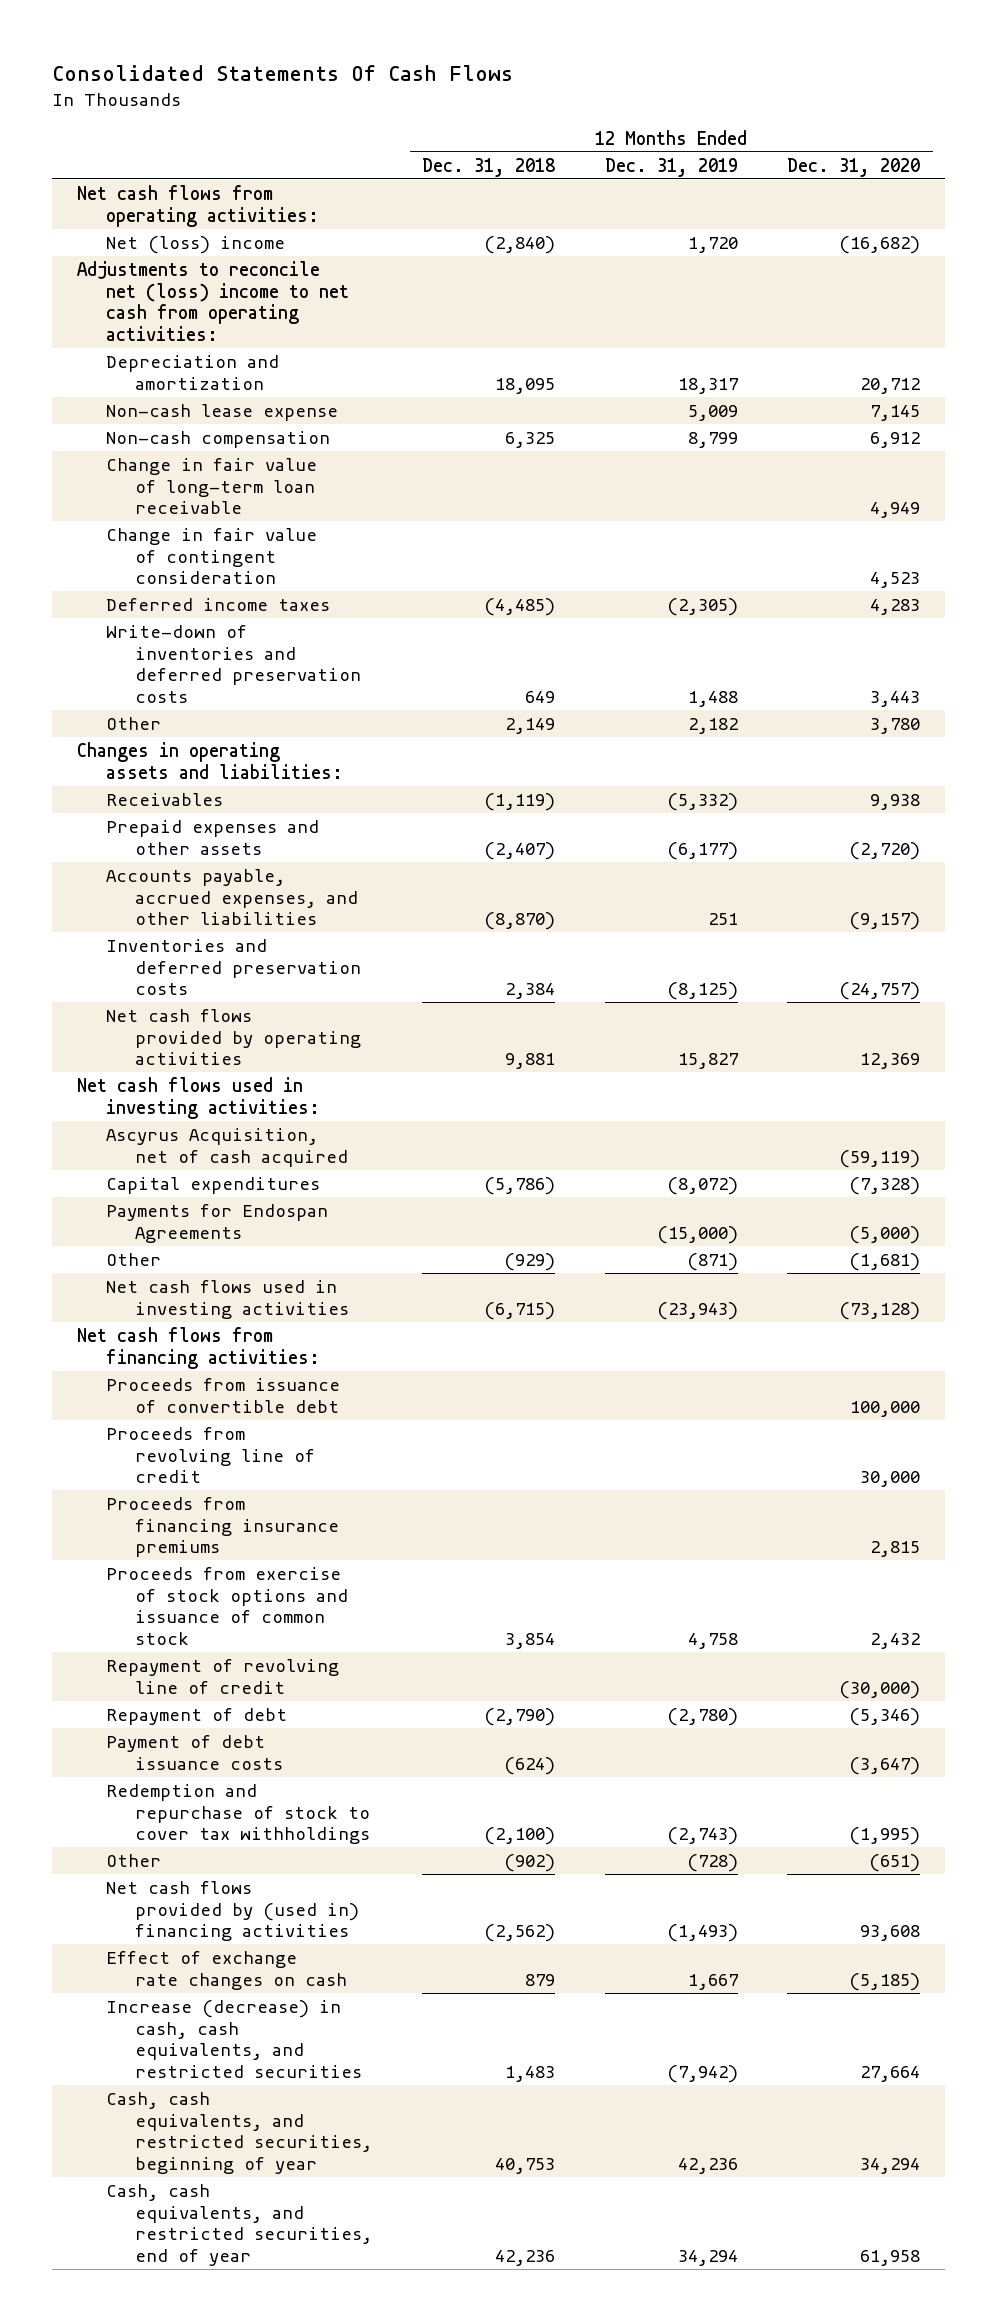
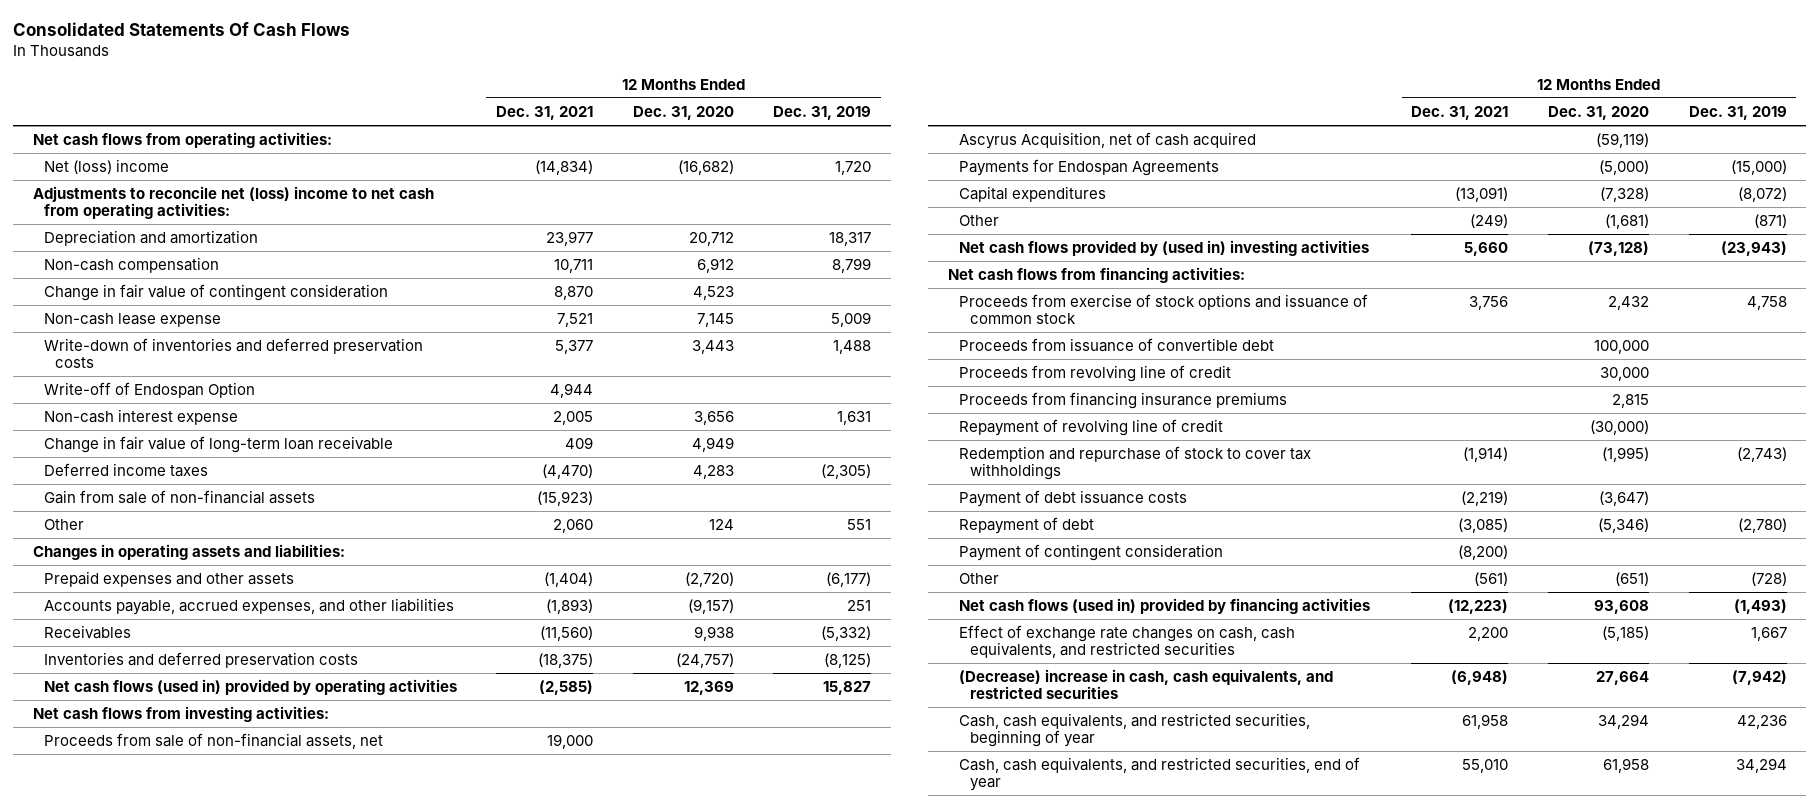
- | 12 Months Ended Dec. 31, 2018 | 12 Months Ended Dec. 31, 2019 | 12 Months Ended Dec. 31, 2020
+ | 12 Months Ended Dec. 31, 2021 | 12 Months Ended Dec. 31, 2020 | 12 Months Ended Dec. 31, 2019
moved down: Non-cash lease expense | 7,521 | 7,145 | 5,009
- Other | 2,149 | 2,182 | 3,780
+ Write-off of Endospan Option | 4,944 | |
+ Non-cash interest expense | 2,005 | 3,656 | 1,631
moved down: Change in fair value of long-term loan receivable | 409 | 4,949 |
moved down: Deferred income taxes | (4,470) | 4,283 | (2,305)
+ Gain from sale of non-financial assets | (15,923) | |
+ Other | 2,060 | 124 | 551
moved down: Receivables | (11,560) | 9,938 | (5,332)
- Net cash flows provided by operating activities | 9,881 | 15,827 | 12,369
- Net cash flows used in investing activities:
+ Net cash flows (used in) provided by operating activities | (2,585) | 12,369 | 15,827
+ Net cash flows from investing activities:
+ Proceeds from sale of non-financial assets, net | 19,000 | |
moved down: Capital expenditures | (13,091) | (7,328) | (8,072)
- Net cash flows used in investing activities | (6,715) | (23,943) | (73,128)
+ Net cash flows provided by (used in) investing activities | 5,660 | (73,128) | (23,943)
moved up: Proceeds from exercise of stock options and issuance of common stock | 3,756 | 2,432 | 4,758
moved down: Payment of debt issuance costs | (2,219) | (3,647) |
moved down: Repayment of debt | (3,085) | (5,346) | (2,780)
+ Payment of contingent consideration | (8,200) | |
- Net cash flows provided by (used in) financing activities | (2,562) | (1,493) | 93,608
- Effect of exchange rate changes on cash | 879 | 1,667 | (5,185)
- Increase (decrease) in cash, cash equivalents, and restricted securities | 1,483 | (7,942) | 27,664
+ Net cash flows (used in) provided by financing activities | (12,223) | 93,608 | (1,493)
+ Effect of exchange rate changes on cash, cash equivalents, and restricted securities | 2,200 | (5,185) | 1,667
+ (Decrease) increase in cash, cash equivalents, and restricted securities | (6,948) | 27,664 | (7,942)

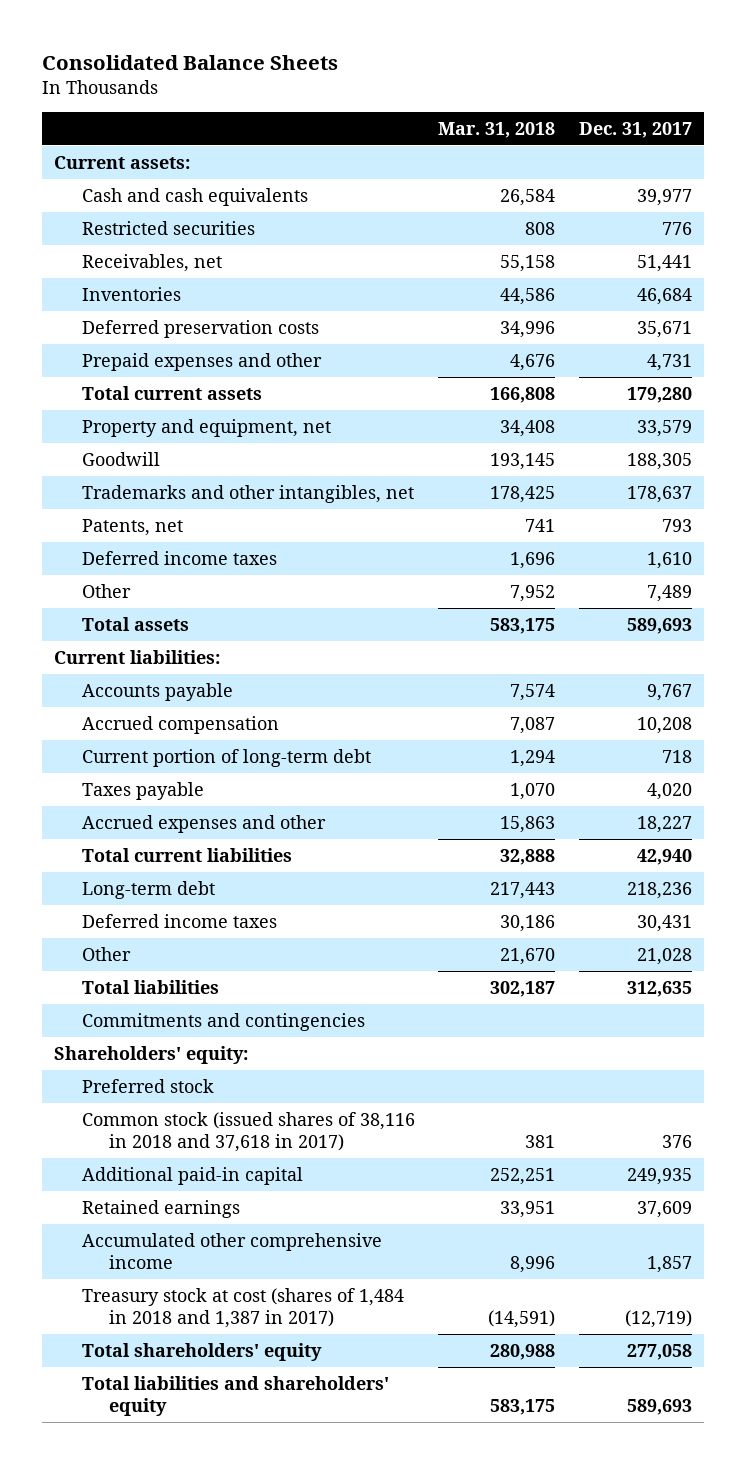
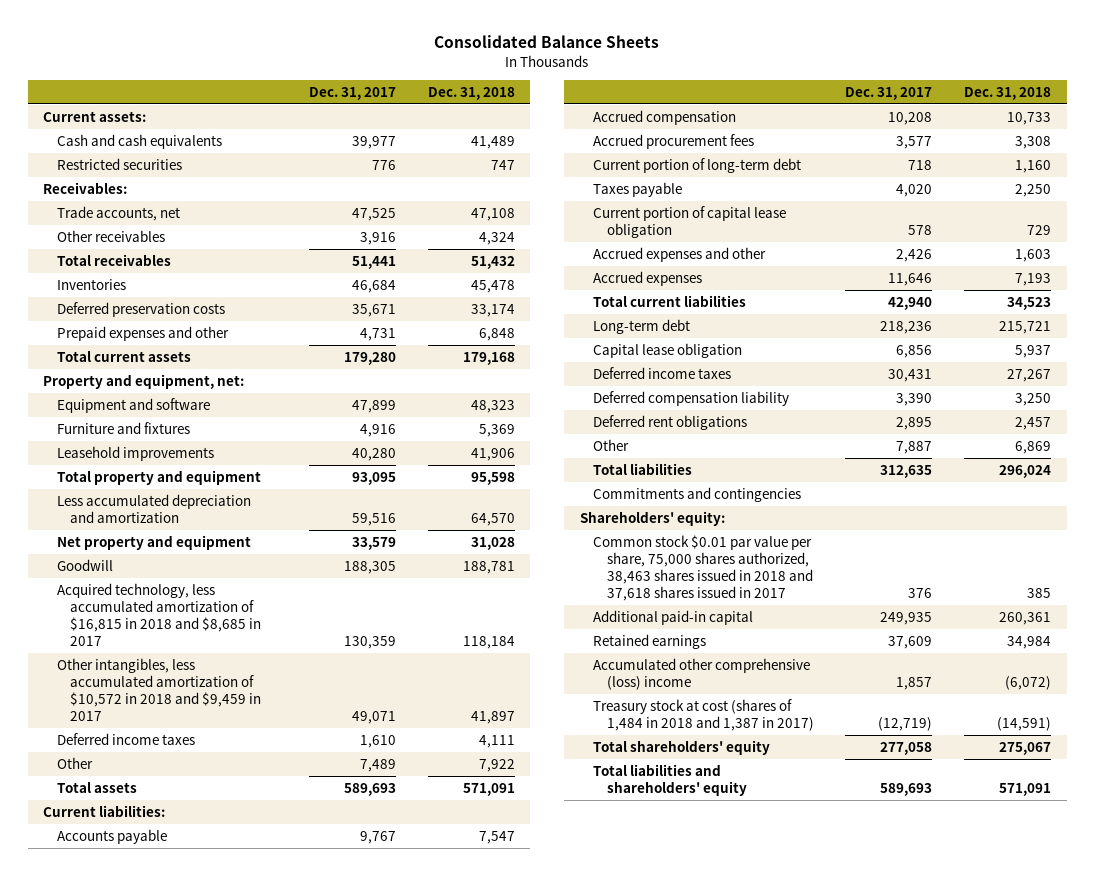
- | Mar. 31, 2018 | Dec. 31, 2017
+ | Dec. 31, 2017 | Dec. 31, 2018
- Receivables, net | 55,158 | 51,441
+ Receivables:
+ Trade accounts, net | 47,525 | 47,108
+ Other receivables | 3,916 | 4,324
+ Total receivables | 51,441 | 51,432
- Property and equipment, net | 34,408 | 33,579
+ Property and equipment, net:
+ Equipment and software | 47,899 | 48,323
+ Furniture and fixtures | 4,916 | 5,369
+ Leasehold improvements | 40,280 | 41,906
+ Total property and equipment | 93,095 | 95,598
+ Less accumulated depreciation and amortization | 59,516 | 64,570
+ Net property and equipment | 33,579 | 31,028
- Trademarks and other intangibles, net | 178,425 | 178,637
- Patents, net | 741 | 793
+ Acquired technology, less accumulated amortization of $16,815 in 2018 and $8,685 in 2017 | 130,359 | 118,184
+ Other intangibles, less accumulated amortization of $10,572 in 2018 and $9,459 in 2017 | 49,071 | 41,897
+ Accrued procurement fees | 3,577 | 3,308
- Accrued expenses and other | 15,863 | 18,227
+ Current portion of capital lease obligation | 578 | 729
+ Accrued expenses and other | 2,426 | 1,603
+ Accrued expenses | 11,646 | 7,193
+ Capital lease obligation | 6,856 | 5,937
- Other | 21,670 | 21,028
+ Deferred compensation liability | 3,390 | 3,250
+ Deferred rent obligations | 2,895 | 2,457
+ Other | 7,887 | 6,869
- Preferred stock
- Common stock (issued shares of 38,116 in 2018 and 37,618 in 2017) | 381 | 376
+ Common stock $0.01 par value per share, 75,000 shares authorized, 38,463 shares issued in 2018 and 37,618 shares issued in 2017 | 376 | 385
- Accumulated other comprehensive income | 8,996 | 1,857
+ Accumulated other comprehensive (loss) income | 1,857 | (6,072)

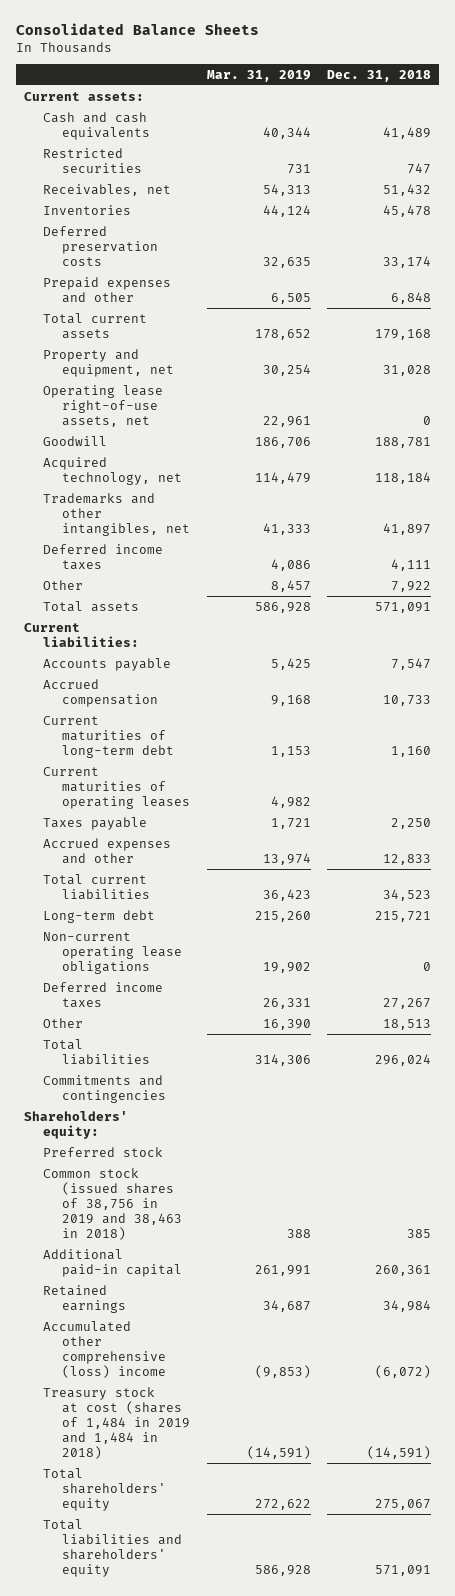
- | Dec. 31, 2017 | Dec. 31, 2018
+ | Mar. 31, 2019 | Dec. 31, 2018
- Receivables:
- Trade accounts, net | 47,525 | 47,108
- Other receivables | 3,916 | 4,324
- Total receivables | 51,441 | 51,432
+ Receivables, net | 54,313 | 51,432
- Property and equipment, net:
- Equipment and software | 47,899 | 48,323
- Furniture and fixtures | 4,916 | 5,369
- Leasehold improvements | 40,280 | 41,906
- Total property and equipment | 93,095 | 95,598
- Less accumulated depreciation and amortization | 59,516 | 64,570
- Net property and equipment | 33,579 | 31,028
+ Property and equipment, net | 30,254 | 31,028
+ Operating lease right-of-use assets, net | 22,961 | 0
- Acquired technology, less accumulated amortization of $16,815 in 2018 and $8,685 in 2017 | 130,359 | 118,184
- Other intangibles, less accumulated amortization of $10,572 in 2018 and $9,459 in 2017 | 49,071 | 41,897
+ Acquired technology, net | 114,479 | 118,184
+ Trademarks and other intangibles, net | 41,333 | 41,897
- Accrued procurement fees | 3,577 | 3,308
- Current portion of long-term debt | 718 | 1,160
+ Current maturities of long-term debt | 1,153 | 1,160
+ Current maturities of operating leases | 4,982 |
- Current portion of capital lease obligation | 578 | 729
- Accrued expenses and other | 2,426 | 1,603
- Accrued expenses | 11,646 | 7,193
+ Accrued expenses and other | 13,974 | 12,833
- Capital lease obligation | 6,856 | 5,937
+ Non-current operating lease obligations | 19,902 | 0
- Deferred compensation liability | 3,390 | 3,250
- Deferred rent obligations | 2,895 | 2,457
- Other | 7,887 | 6,869
+ Other | 16,390 | 18,513
- Common stock $0.01 par value per share, 75,000 shares authorized, 38,463 shares issued in 2018 and 37,618 shares issued in 2017 | 376 | 385
+ Preferred stock
+ Common stock (issued shares of 38,756 in 2019 and 38,463 in 2018) | 388 | 385
- Treasury stock at cost (shares of 1,484 in 2018 and 1,387 in 2017) | (12,719) | (14,591)
+ Treasury stock at cost (shares of 1,484 in 2019 and 1,484 in 2018) | (14,591) | (14,591)

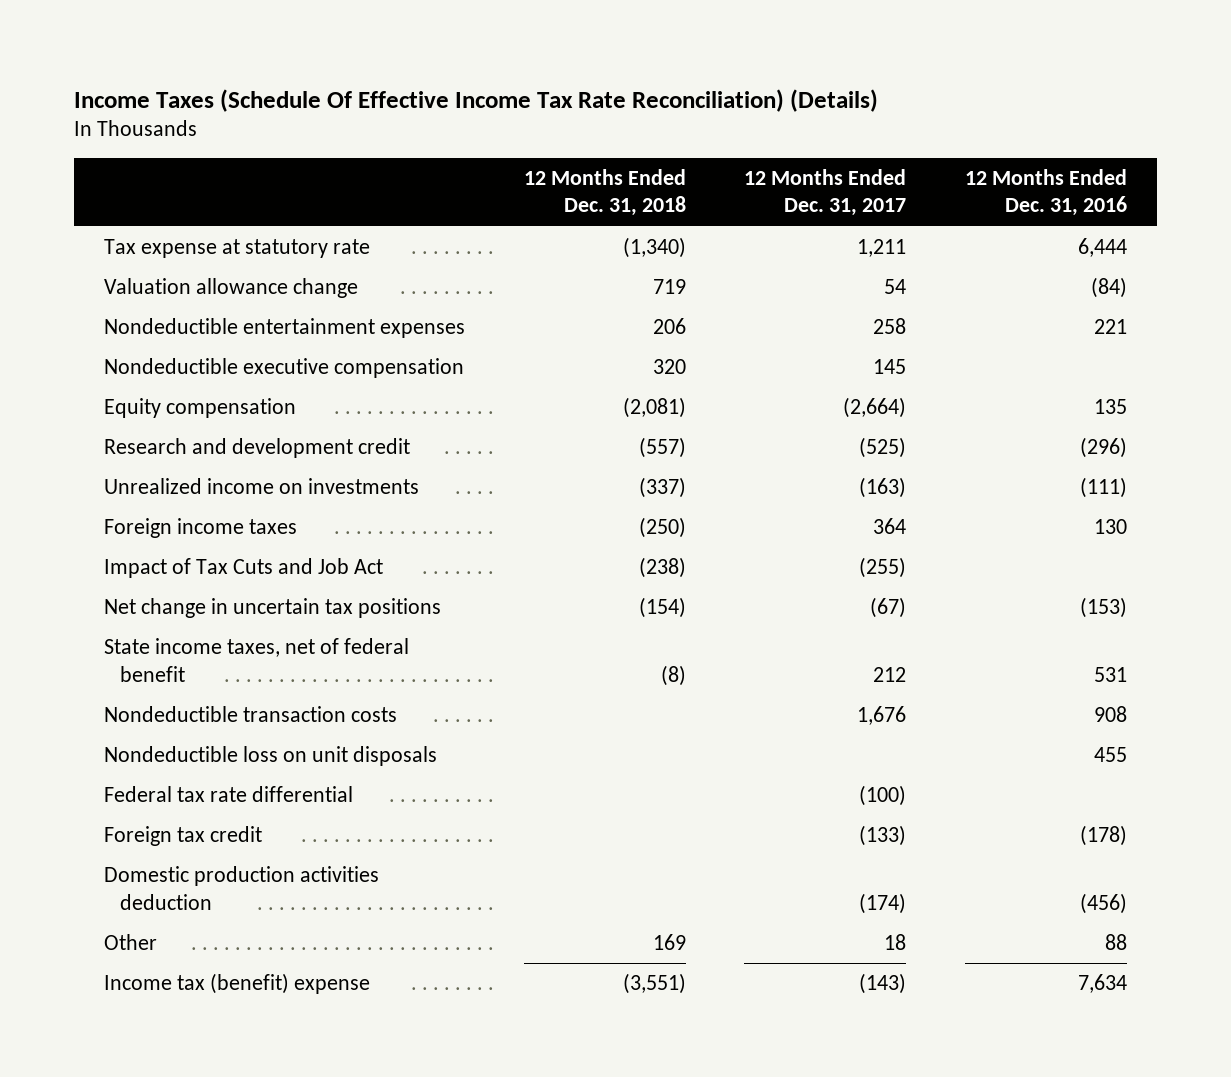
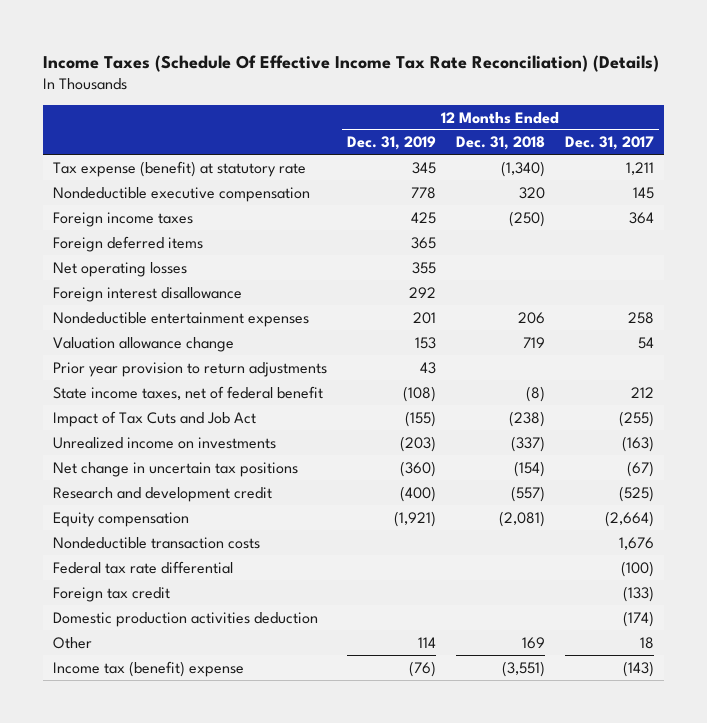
- | 12 Months Ended Dec. 31, 2018 | 12 Months Ended Dec. 31, 2017 | 12 Months Ended Dec. 31, 2016
+ | 12 Months Ended Dec. 31, 2019 | 12 Months Ended Dec. 31, 2018 | 12 Months Ended Dec. 31, 2017
- Tax expense at statutory rate | (1,340) | 1,211 | 6,444
+ Tax expense (benefit) at statutory rate | 345 | (1,340) | 1,211
+ Foreign deferred items | 365 | |
+ Net operating losses | 355 | |
+ Foreign interest disallowance | 292 | |
moved down: Nondeductible entertainment expenses | 201 | 206 | 258
moved down: Valuation allowance change | 153 | 719 | 54
+ Prior year provision to return adjustments | 43 | |
moved up: State income taxes, net of federal benefit | (108) | (8) | 212
moved down: Unrealized income on investments | (203) | (337) | (163)
moved down: Research and development credit | (400) | (557) | (525)
moved down: Equity compensation | (1,921) | (2,081) | (2,664)
- Nondeductible loss on unit disposals | | | 455

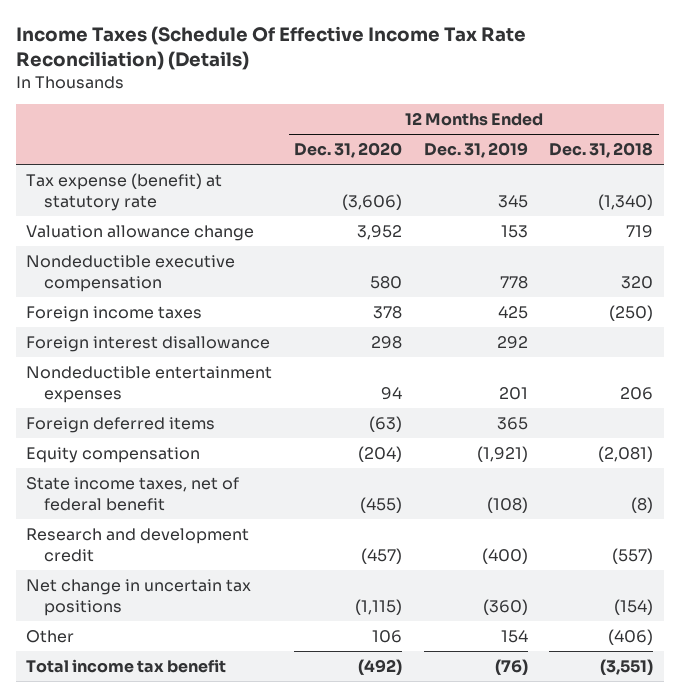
- | 12 Months Ended Dec. 31, 2019 | 12 Months Ended Dec. 31, 2018 | 12 Months Ended Dec. 31, 2017
+ | 12 Months Ended Dec. 31, 2020 | 12 Months Ended Dec. 31, 2019 | 12 Months Ended Dec. 31, 2018
moved up: Valuation allowance change | 3,952 | 153 | 719
- Net operating losses | 355 | |
- Prior year provision to return adjustments | 43 | |
moved down: Foreign deferred items | (63) | 365 |
moved up: Equity compensation | (204) | (1,921) | (2,081)
- Impact of Tax Cuts and Job Act | (155) | (238) | (255)
- Unrealized income on investments | (203) | (337) | (163)
- Nondeductible transaction costs | | | 1,676
- Federal tax rate differential | | | (100)
- Foreign tax credit | | | (133)
- Domestic production activities deduction | | | (174)
- Other | 114 | 169 | 18
- Income tax (benefit) expense | (76) | (3,551) | (143)
moved down: Net change in uncertain tax positions | (1,115) | (360) | (154)
+ Other | 106 | 154 | (406)
+ Total income tax benefit | (492) | (76) | (3,551)

